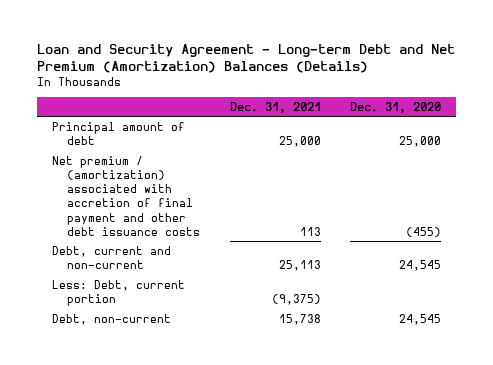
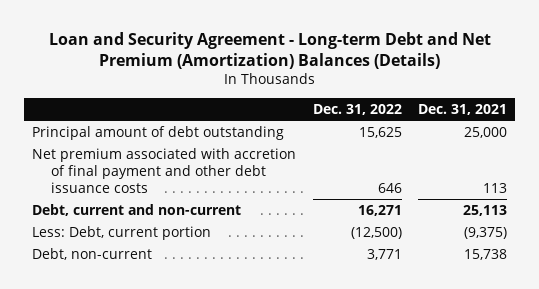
- | Dec. 31, 2021 | Dec. 31, 2020
+ | Dec. 31, 2022 | Dec. 31, 2021
- Principal amount of debt | 25,000 | 25,000
- Net premium / (amortization) associated with accretion of final payment and other debt issuance costs | 113 | (455)
+ Principal amount of debt outstanding | 15,625 | 25,000
+ Net premium associated with accretion of final payment and other debt issuance costs | 646 | 113

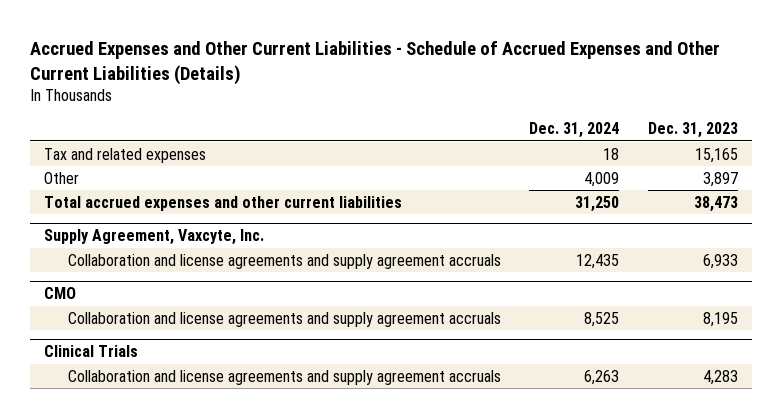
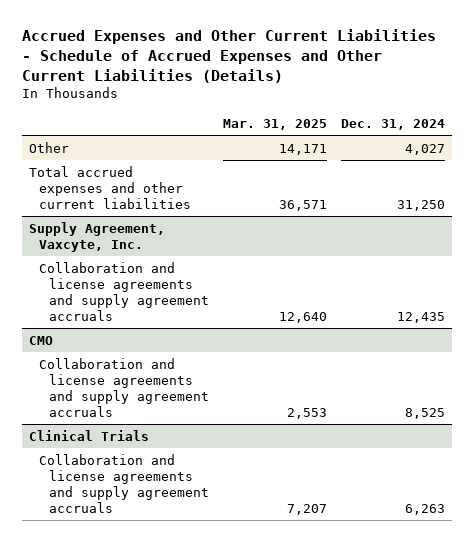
- | Dec. 31, 2024 | Dec. 31, 2023
+ | Mar. 31, 2025 | Dec. 31, 2024
- Tax and related expenses | 18 | 15,165
- Other | 4,009 | 3,897
+ Other | 14,171 | 4,027

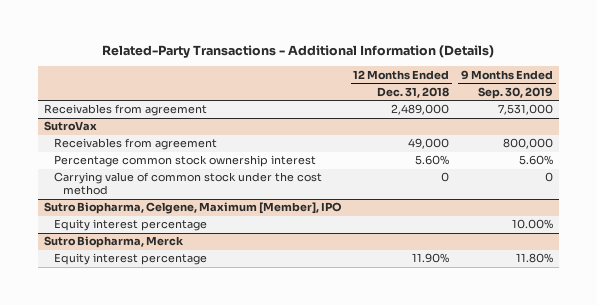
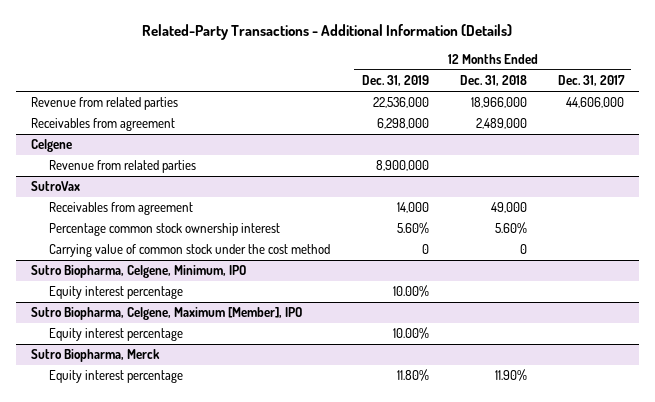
- | 12 Months Ended Dec. 31, 2018 | 9 Months Ended Sep. 30, 2019
+ | 12 Months Ended Dec. 31, 2019 | 12 Months Ended Dec. 31, 2018 | 12 Months Ended Dec. 31, 2017
+ Revenue from related parties | 22,536,000 | 18,966,000 | 44,606,000
+ Celgene
+ Revenue from related parties | 8,900,000 | |
+ Sutro Biopharma, Celgene, Minimum, IPO
+ Equity interest percentage | 10.00% | |

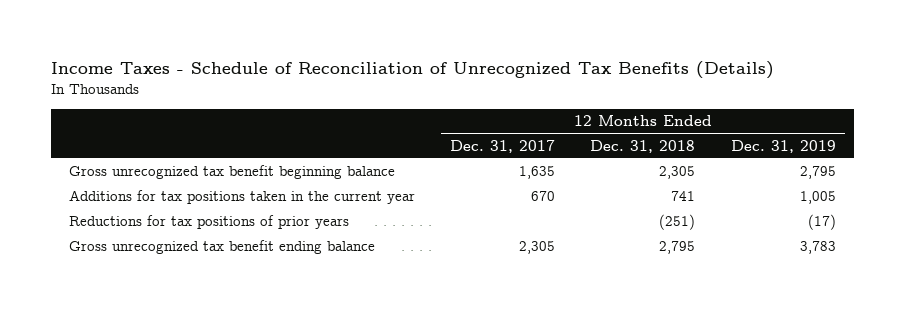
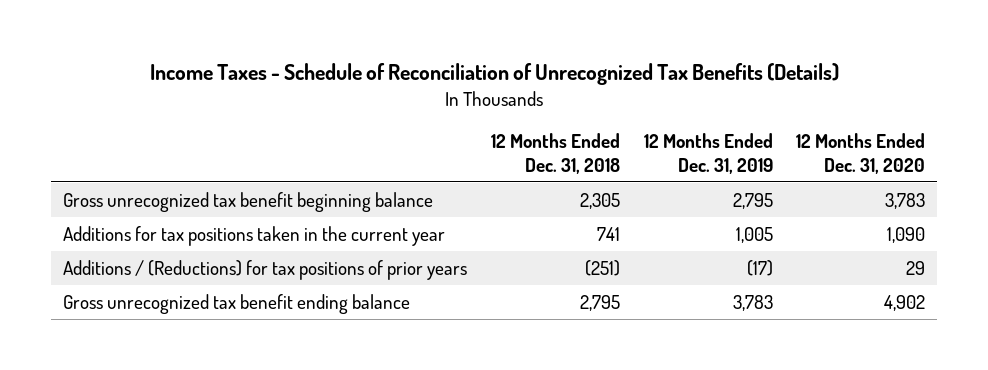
- | 12 Months Ended Dec. 31, 2017 | 12 Months Ended Dec. 31, 2018 | 12 Months Ended Dec. 31, 2019
+ | 12 Months Ended Dec. 31, 2018 | 12 Months Ended Dec. 31, 2019 | 12 Months Ended Dec. 31, 2020
- Reductions for tax positions of prior years | | (251) | (17)
+ Additions / (Reductions) for tax positions of prior years | (251) | (17) | 29

